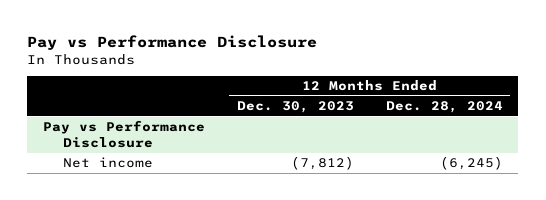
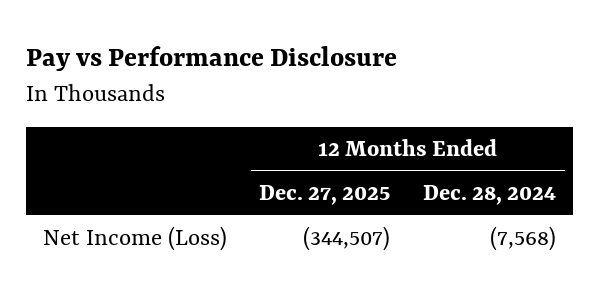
- | 12 Months Ended Dec. 30, 2023 | 12 Months Ended Dec. 28, 2024
+ | 12 Months Ended Dec. 27, 2025 | 12 Months Ended Dec. 28, 2024
- Pay vs Performance Disclosure
- Net income | (7,812) | (6,245)
+ Net Income (Loss) | (344,507) | (7,568)

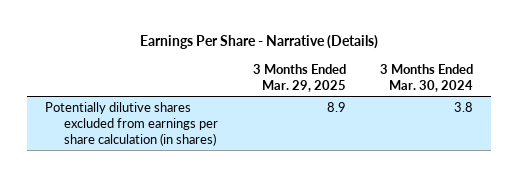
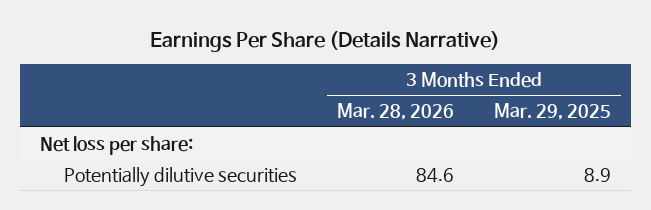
- Earnings Per Share - Narrative (Details)
+ Earnings Per Share (Details Narrative)
- | 3 Months Ended Mar. 29, 2025 | 3 Months Ended Mar. 30, 2024
+ | 3 Months Ended Mar. 28, 2026 | 3 Months Ended Mar. 29, 2025
- Potentially dilutive shares excluded from earnings per share calculation (in shares) | 8.9 | 3.8
+ Net loss per share:
+ Potentially dilutive securities | 84.6 | 8.9

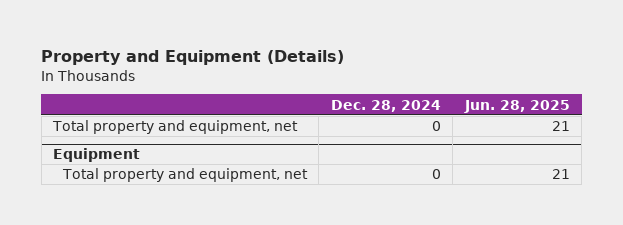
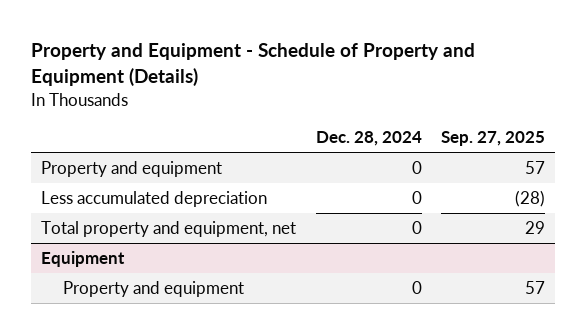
- Property and Equipment (Details)
+ Property and Equipment - Schedule of Property and Equipment (Details)
- | Dec. 28, 2024 | Jun. 28, 2025
+ | Dec. 28, 2024 | Sep. 27, 2025
+ Property and equipment | 0 | 57
+ Less accumulated depreciation | 0 | (28)
@ Equipment
- Total property and equipment, net | 0 | 21
+ Property and equipment | 0 | 57

